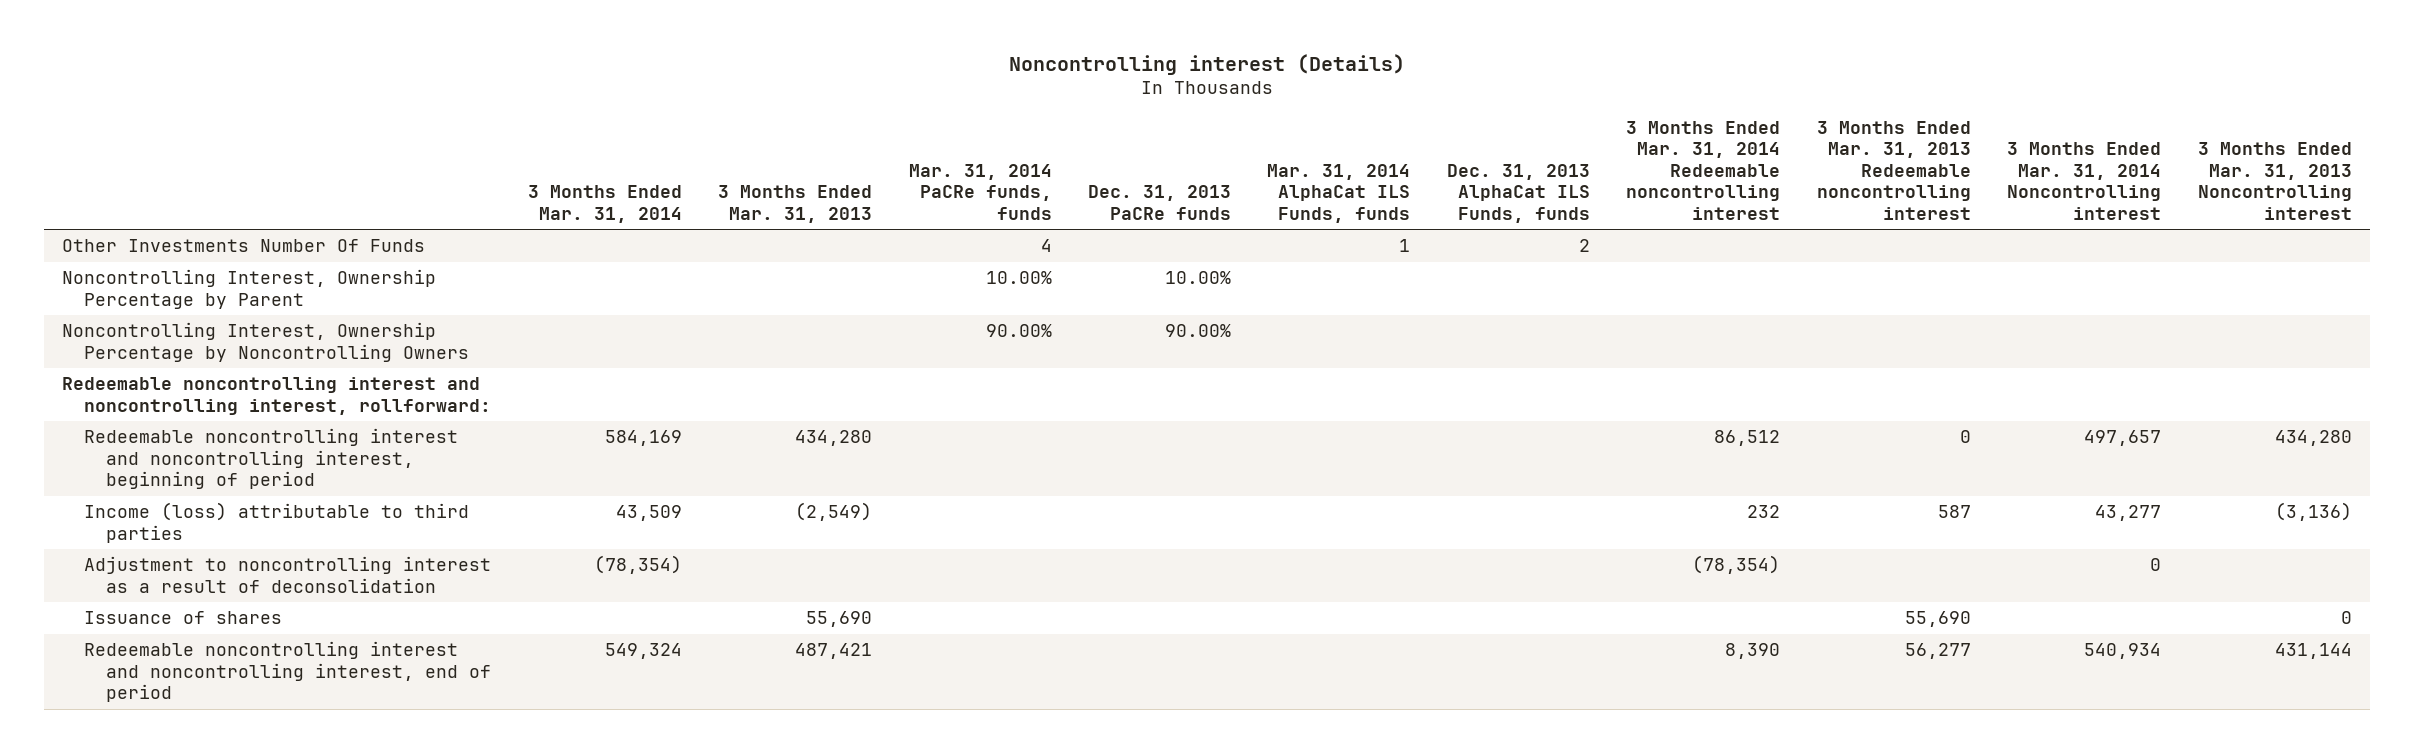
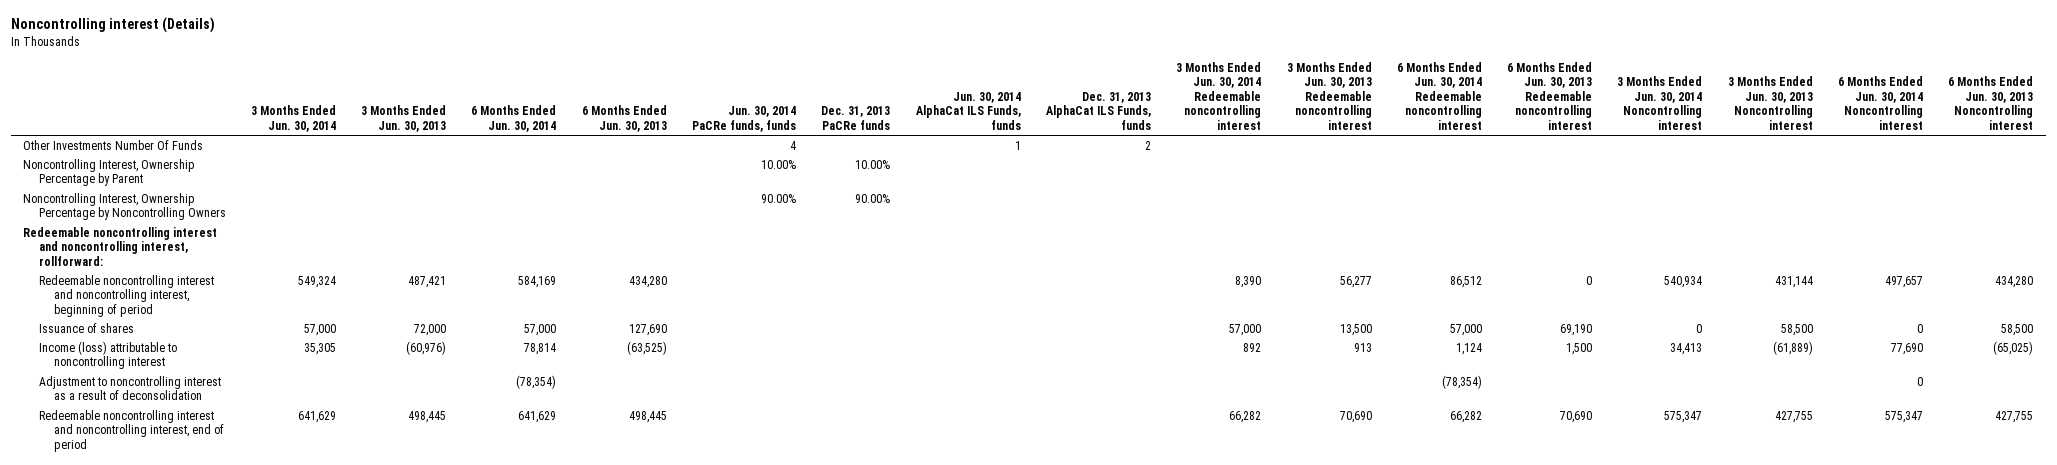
- | 3 Months Ended Mar. 31, 2014 | 3 Months Ended Mar. 31, 2013 | Mar. 31, 2014 PaCRe funds, funds | Dec. 31, 2013 PaCRe funds | Mar. 31, 2014 AlphaCat ILS Funds, funds | Dec. 31, 2013 AlphaCat ILS Funds, funds | 3 Months Ended Mar. 31, 2014 Redeemable noncontrolling interest | 3 Months Ended Mar. 31, 2013 Redeemable noncontrolling interest | 3 Months Ended Mar. 31, 2014 Noncontrolling interest | 3 Months Ended Mar. 31, 2013 Noncontrolling interest
+ | 3 Months Ended Jun. 30, 2014 | 3 Months Ended Jun. 30, 2013 | 6 Months Ended Jun. 30, 2014 | 6 Months Ended Jun. 30, 2013 | Jun. 30, 2014 PaCRe funds, funds | Dec. 31, 2013 PaCRe funds | Jun. 30, 2014 AlphaCat ILS Funds, funds | Dec. 31, 2013 AlphaCat ILS Funds, funds | 3 Months Ended Jun. 30, 2014 Redeemable noncontrolling interest | 3 Months Ended Jun. 30, 2013 Redeemable noncontrolling interest | 6 Months Ended Jun. 30, 2014 Redeemable noncontrolling interest | 6 Months Ended Jun. 30, 2013 Redeemable noncontrolling interest | 3 Months Ended Jun. 30, 2014 Noncontrolling interest | 3 Months Ended Jun. 30, 2013 Noncontrolling interest | 6 Months Ended Jun. 30, 2014 Noncontrolling interest | 6 Months Ended Jun. 30, 2013 Noncontrolling interest
- Income (loss) attributable to third parties | 43,509 | (2,549) | | | | | 232 | 587 | 43,277 | (3,136)
+ Income (loss) attributable to noncontrolling interest | 35,305 | (60,976) | 78,814 | (63,525) | | | | | 892 | 913 | 1,124 | 1,500 | 34,413 | (61,889) | 77,690 | (65,025)
moved down: Adjustment to noncontrolling interest as a result of deconsolidation | | | (78,354) | | | | | | | | (78,354) | | | | 0 |

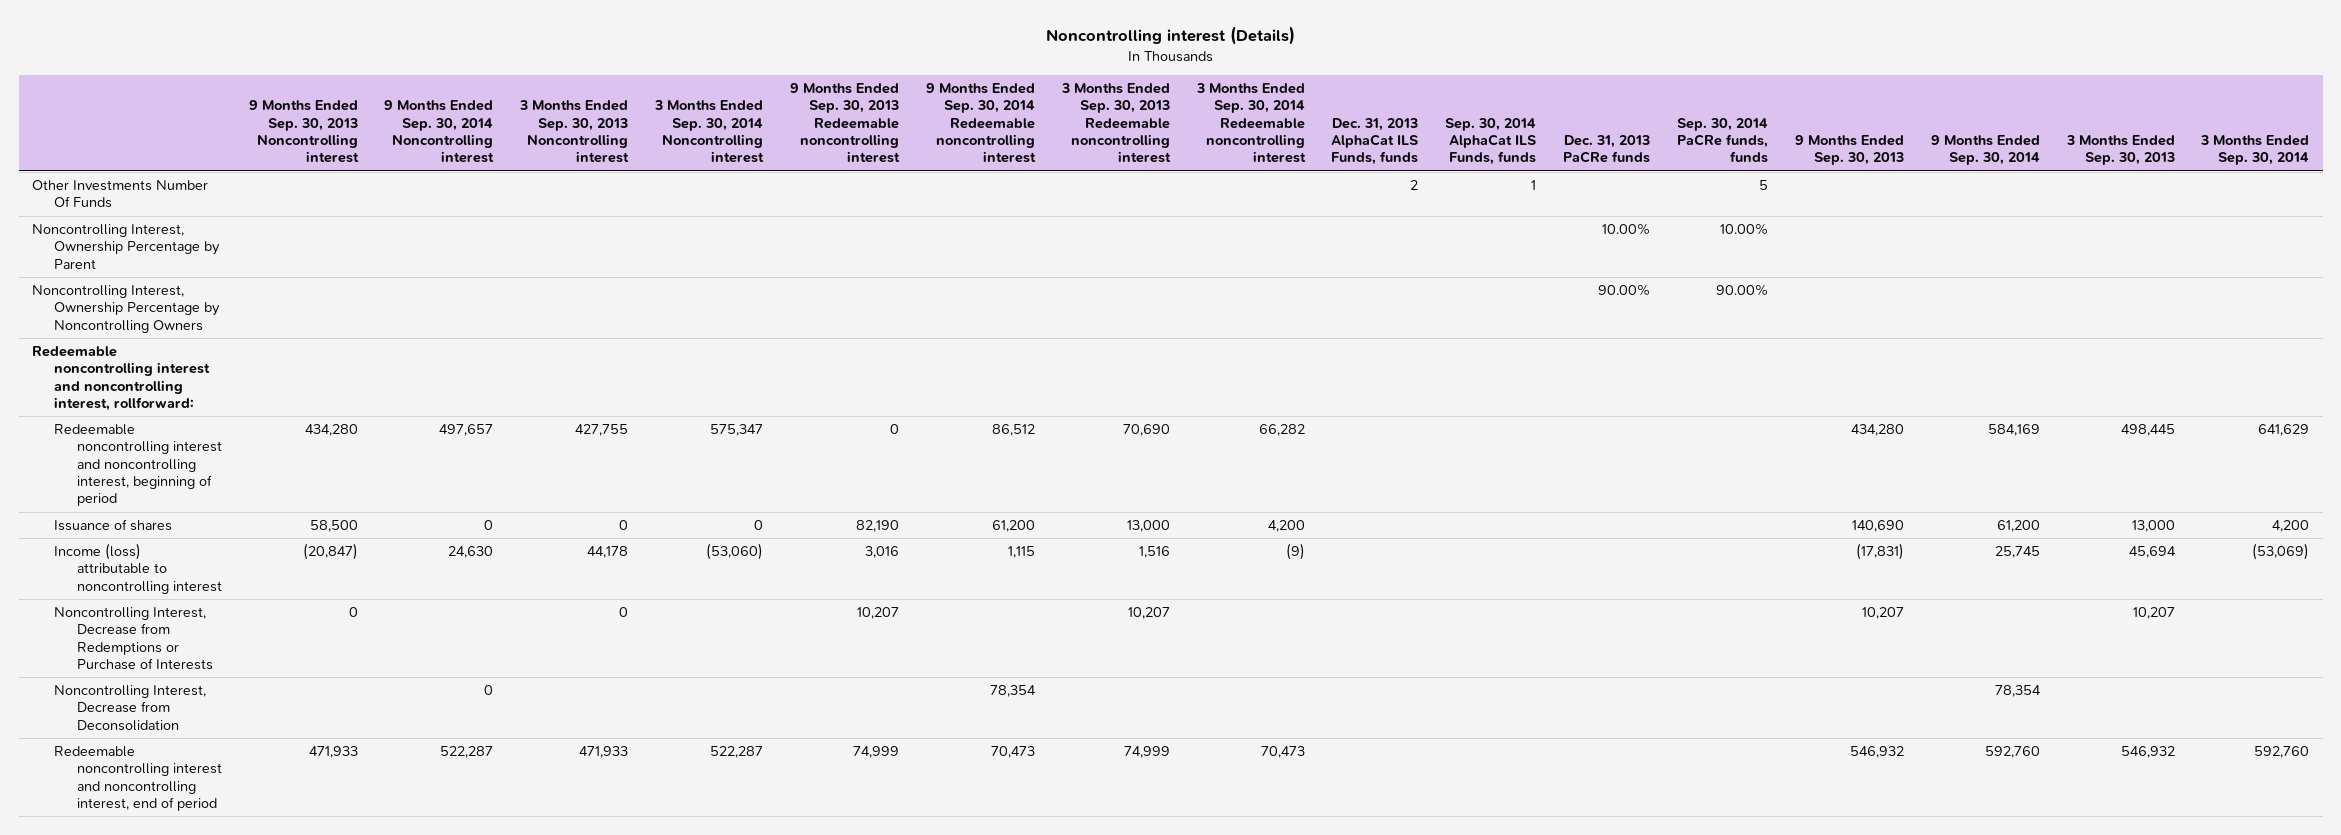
- | 3 Months Ended Jun. 30, 2014 | 3 Months Ended Jun. 30, 2013 | 6 Months Ended Jun. 30, 2014 | 6 Months Ended Jun. 30, 2013 | Jun. 30, 2014 PaCRe funds, funds | Dec. 31, 2013 PaCRe funds | Jun. 30, 2014 AlphaCat ILS Funds, funds | Dec. 31, 2013 AlphaCat ILS Funds, funds | 3 Months Ended Jun. 30, 2014 Redeemable noncontrolling interest | 3 Months Ended Jun. 30, 2013 Redeemable noncontrolling interest | 6 Months Ended Jun. 30, 2014 Redeemable noncontrolling interest | 6 Months Ended Jun. 30, 2013 Redeemable noncontrolling interest | 3 Months Ended Jun. 30, 2014 Noncontrolling interest | 3 Months Ended Jun. 30, 2013 Noncontrolling interest | 6 Months Ended Jun. 30, 2014 Noncontrolling interest | 6 Months Ended Jun. 30, 2013 Noncontrolling interest
+ | 9 Months Ended Sep. 30, 2013 Noncontrolling interest | 9 Months Ended Sep. 30, 2014 Noncontrolling interest | 3 Months Ended Sep. 30, 2013 Noncontrolling interest | 3 Months Ended Sep. 30, 2014 Noncontrolling interest | 9 Months Ended Sep. 30, 2013 Redeemable noncontrolling interest | 9 Months Ended Sep. 30, 2014 Redeemable noncontrolling interest | 3 Months Ended Sep. 30, 2013 Redeemable noncontrolling interest | 3 Months Ended Sep. 30, 2014 Redeemable noncontrolling interest | Dec. 31, 2013 AlphaCat ILS Funds, funds | Sep. 30, 2014 AlphaCat ILS Funds, funds | Dec. 31, 2013 PaCRe funds | Sep. 30, 2014 PaCRe funds, funds | 9 Months Ended Sep. 30, 2013 | 9 Months Ended Sep. 30, 2014 | 3 Months Ended Sep. 30, 2013 | 3 Months Ended Sep. 30, 2014
- Adjustment to noncontrolling interest as a result of deconsolidation | | | (78,354) | | | | | | | | (78,354) | | | | 0 |
+ Noncontrolling Interest, Decrease from Redemptions or Purchase of Interests | 0 | | 0 | | 10,207 | | 10,207 | | | | | | 10,207 | | 10,207 |
+ Noncontrolling Interest, Decrease from Deconsolidation | | 0 | | | | 78,354 | | | | | | | | 78,354 | |

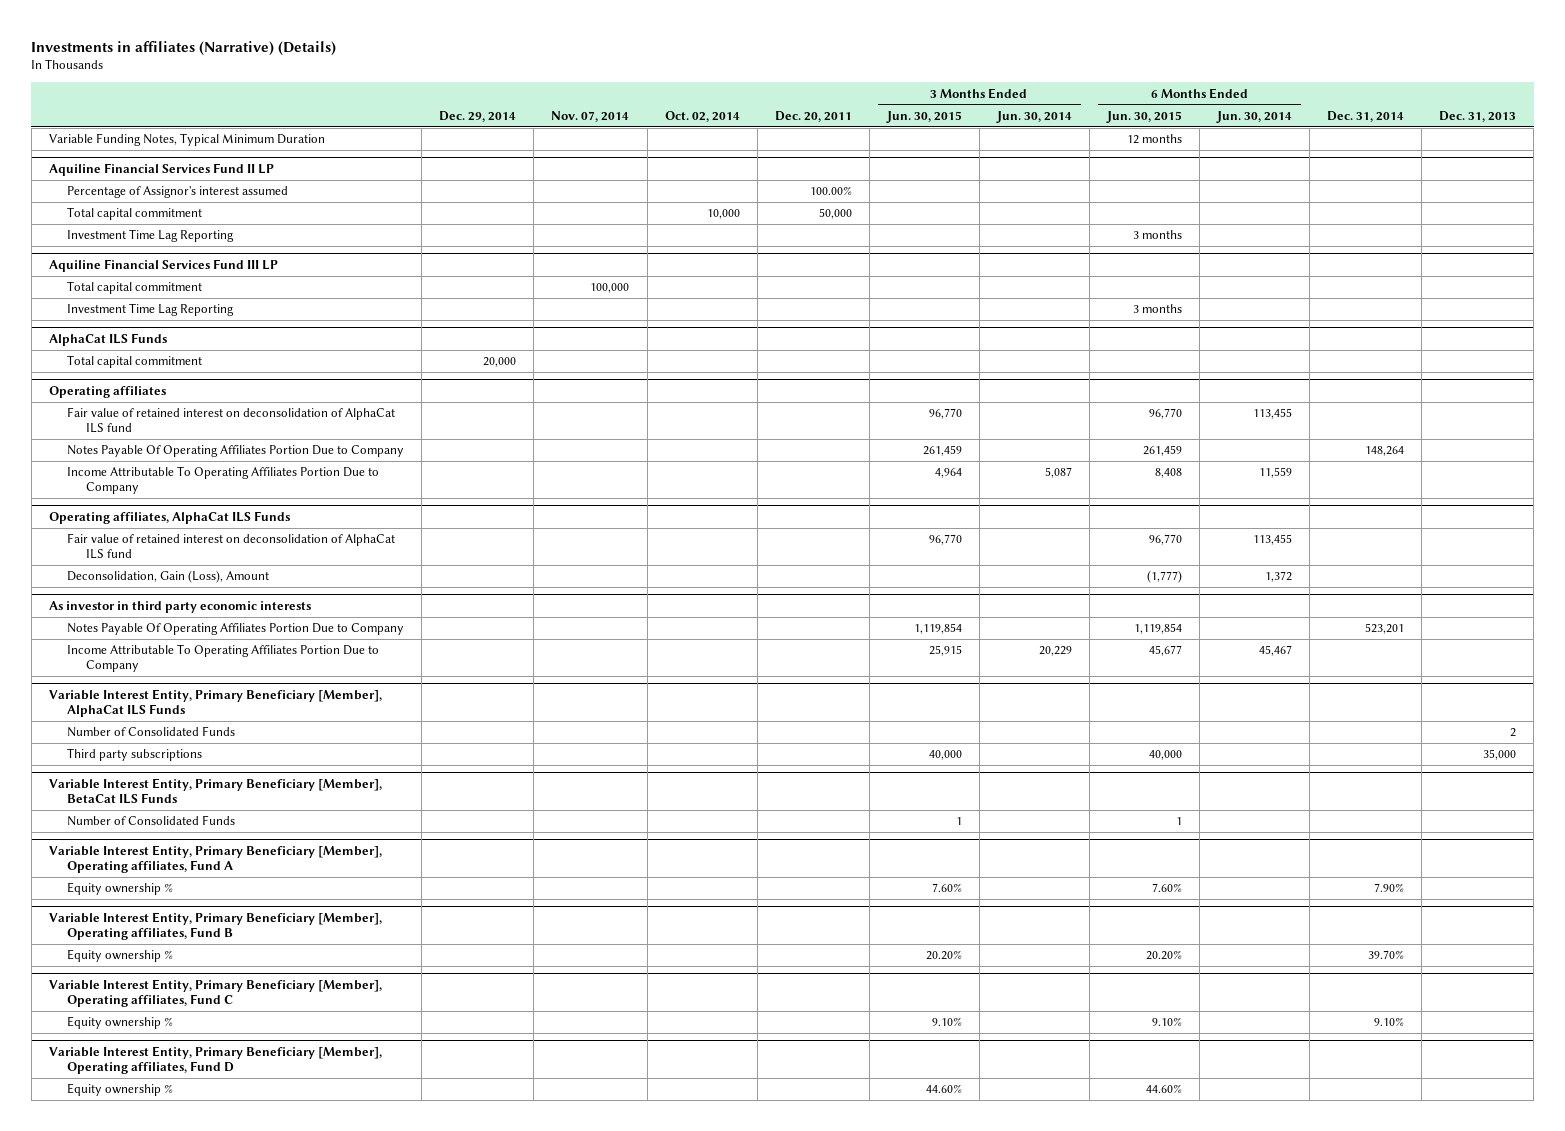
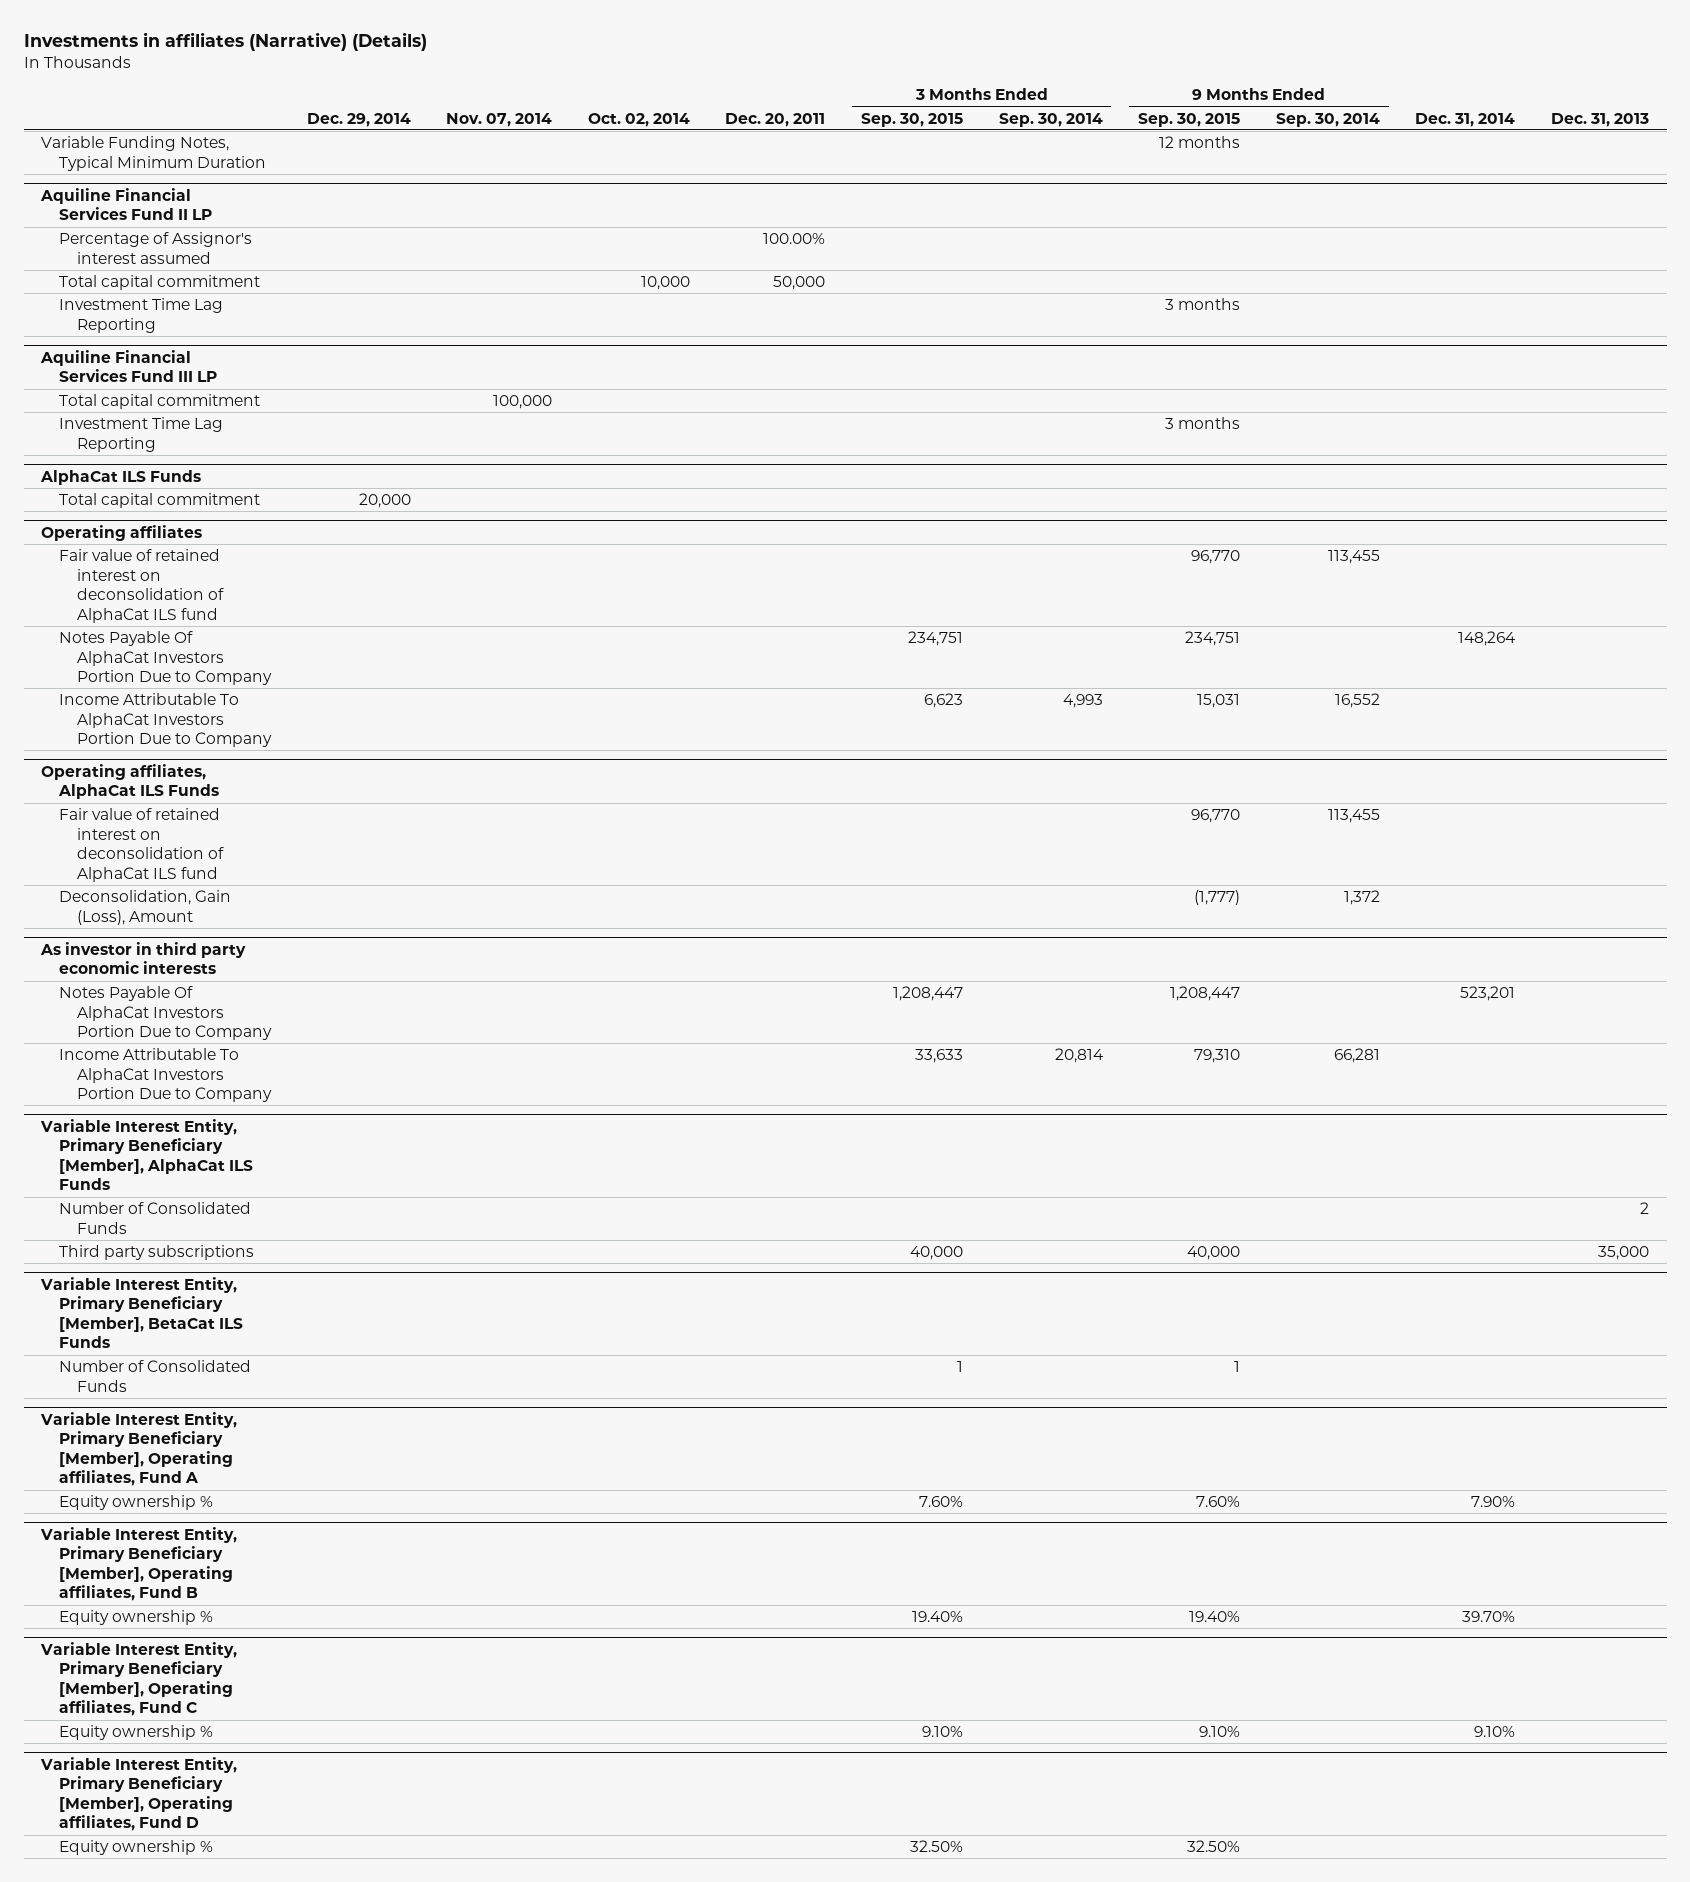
- | Dec. 29, 2014 | Nov. 07, 2014 | Oct. 02, 2014 | Dec. 20, 2011 | 3 Months Ended Jun. 30, 2015 | 3 Months Ended Jun. 30, 2014 | 6 Months Ended Jun. 30, 2015 | 6 Months Ended Jun. 30, 2014 | Dec. 31, 2014 | Dec. 31, 2013
+ | Dec. 29, 2014 | Nov. 07, 2014 | Oct. 02, 2014 | Dec. 20, 2011 | 3 Months Ended Sep. 30, 2015 | 3 Months Ended Sep. 30, 2014 | 9 Months Ended Sep. 30, 2015 | 9 Months Ended Sep. 30, 2014 | Dec. 31, 2014 | Dec. 31, 2013
@ Operating affiliates
- Notes Payable Of Operating Affiliates Portion Due to Company | | | | | 261,459 | | 261,459 | | 148,264 |
- Income Attributable To Operating Affiliates Portion Due to Company | | | | | 4,964 | 5,087 | 8,408 | 11,559 | |
+ Notes Payable Of AlphaCat Investors Portion Due to Company | | | | | 234,751 | | 234,751 | | 148,264 |
+ Income Attributable To AlphaCat Investors Portion Due to Company | | | | | 6,623 | 4,993 | 15,031 | 16,552 | |
@ As investor in third party economic interests
- Notes Payable Of Operating Affiliates Portion Due to Company | | | | | 1,119,854 | | 1,119,854 | | 523,201 |
- Income Attributable To Operating Affiliates Portion Due to Company | | | | | 25,915 | 20,229 | 45,677 | 45,467 | |
+ Notes Payable Of AlphaCat Investors Portion Due to Company | | | | | 1,208,447 | | 1,208,447 | | 523,201 |
+ Income Attributable To AlphaCat Investors Portion Due to Company | | | | | 33,633 | 20,814 | 79,310 | 66,281 | |

